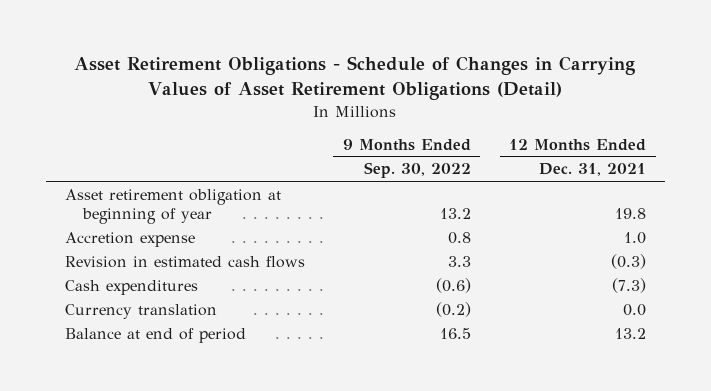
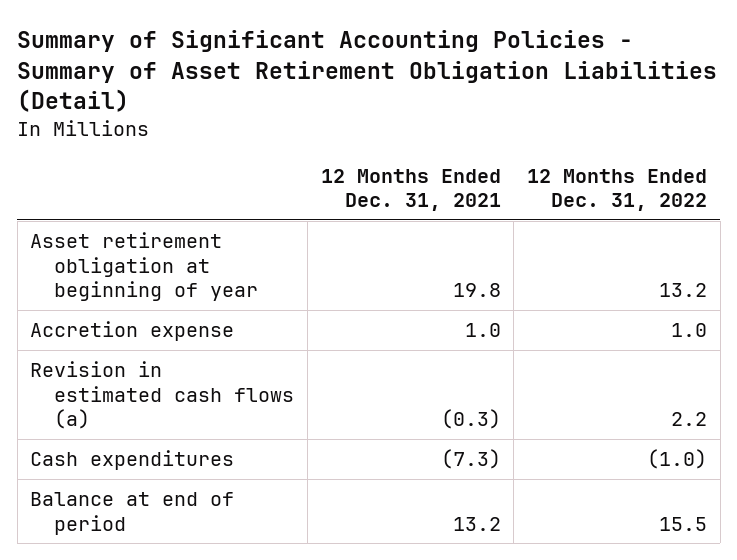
- Asset Retirement Obligations - Schedule of Changes in Carrying Values of Asset Retirement Obligations (Detail)
+ Summary of Significant Accounting Policies - Summary of Asset Retirement Obligation Liabilities (Detail)
- | 9 Months Ended Sep. 30, 2022 | 12 Months Ended Dec. 31, 2021
+ | 12 Months Ended Dec. 31, 2021 | 12 Months Ended Dec. 31, 2022
- Revision in estimated cash flows | 3.3 | (0.3)
+ Revision in estimated cash flows (a) | (0.3) | 2.2
- Currency translation | (0.2) | 0.0

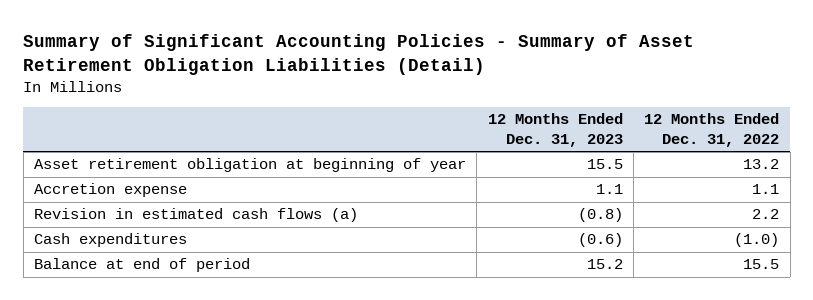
- | 12 Months Ended Dec. 31, 2021 | 12 Months Ended Dec. 31, 2022
+ | 12 Months Ended Dec. 31, 2023 | 12 Months Ended Dec. 31, 2022
- Accretion expense | 1.0 | 1.0
+ Accretion expense | 1.1 | 1.1

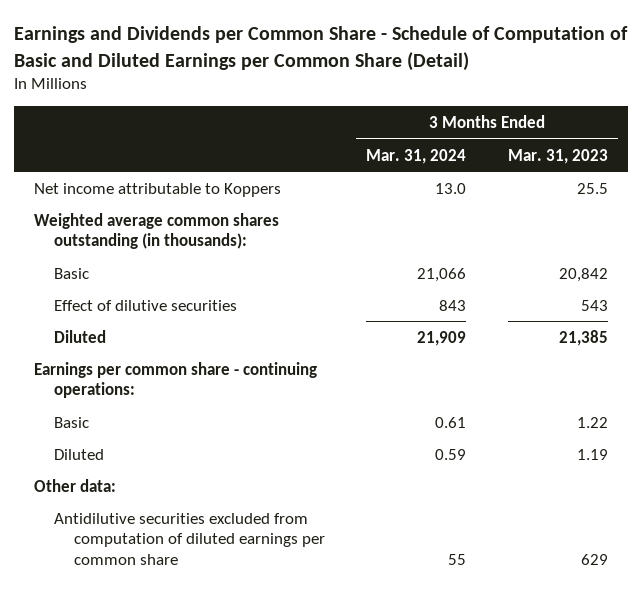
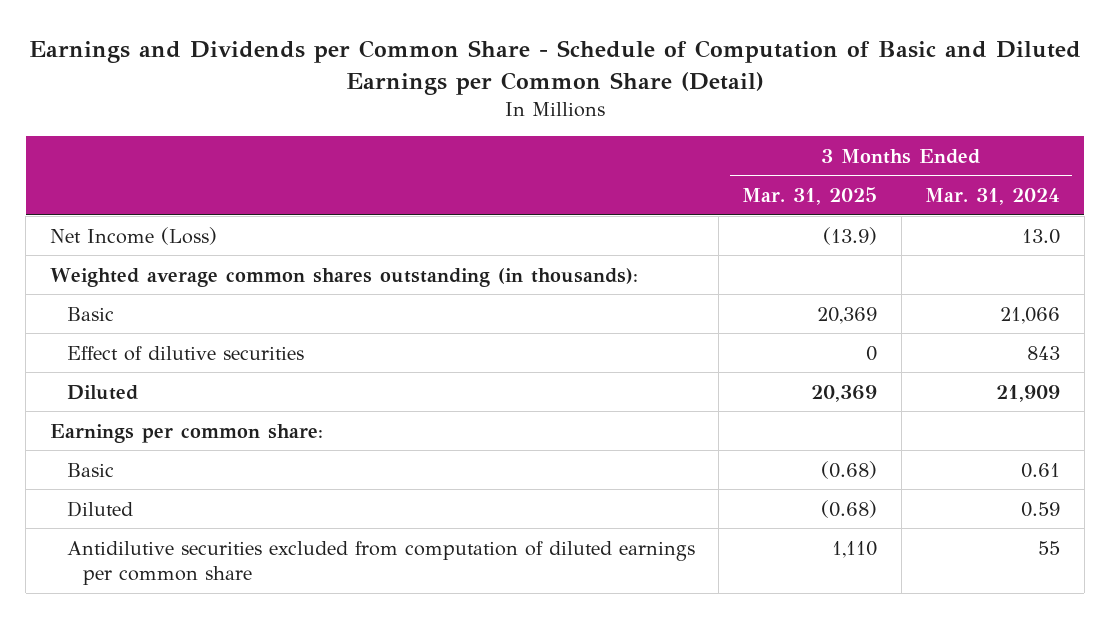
- | 3 Months Ended Mar. 31, 2024 | 3 Months Ended Mar. 31, 2023
+ | 3 Months Ended Mar. 31, 2025 | 3 Months Ended Mar. 31, 2024
- Net income attributable to Koppers | 13.0 | 25.5
+ Net Income (Loss) | (13.9) | 13.0
- Earnings per common share - continuing operations:
+ Earnings per common share:
- Other data:

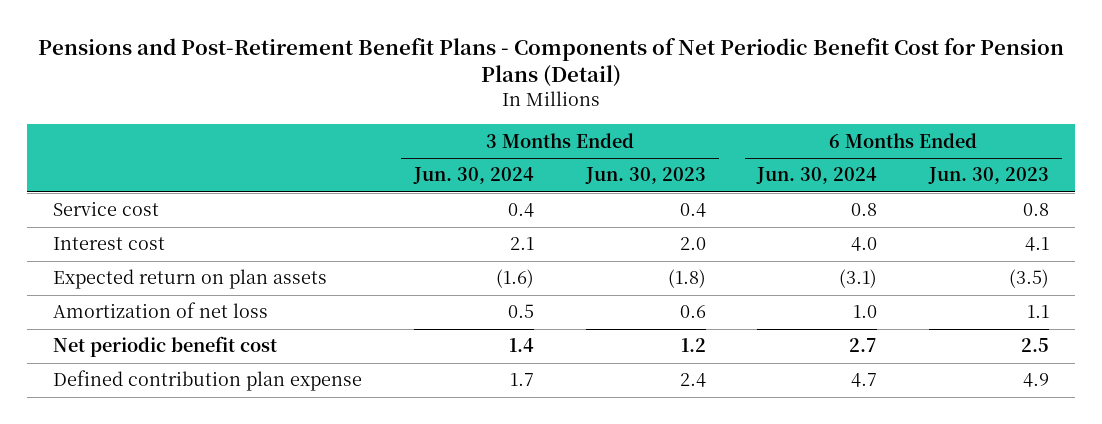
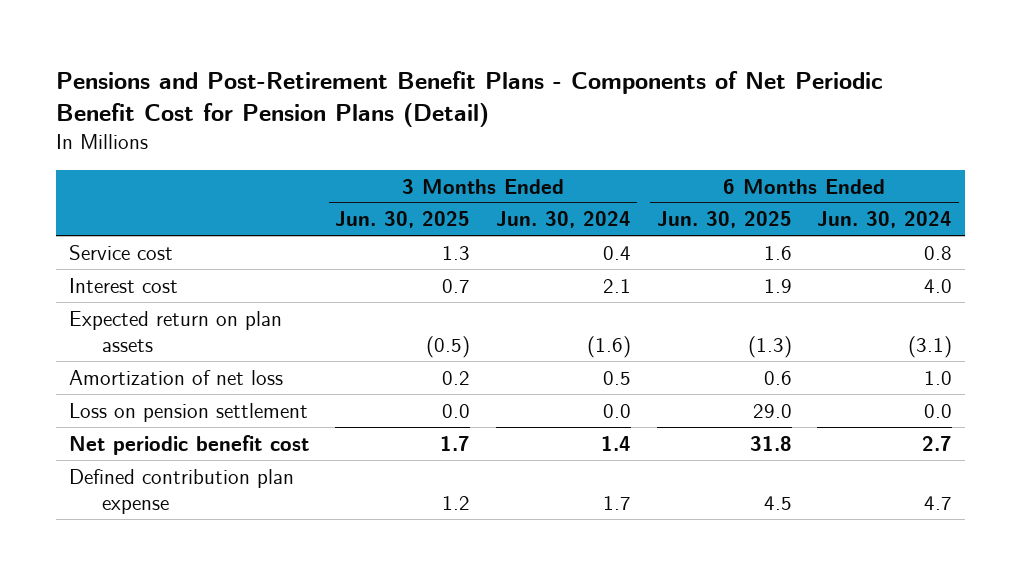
- | 3 Months Ended Jun. 30, 2024 | 3 Months Ended Jun. 30, 2023 | 6 Months Ended Jun. 30, 2024 | 6 Months Ended Jun. 30, 2023
+ | 3 Months Ended Jun. 30, 2025 | 3 Months Ended Jun. 30, 2024 | 6 Months Ended Jun. 30, 2025 | 6 Months Ended Jun. 30, 2024
+ Loss on pension settlement | 0.0 | 0.0 | 29.0 | 0.0

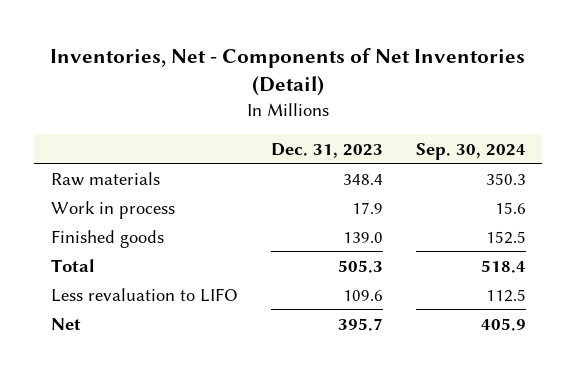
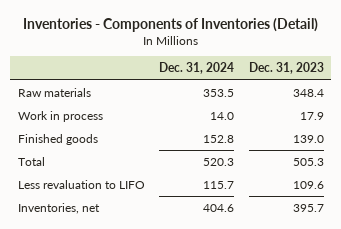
- Inventories, Net - Components of Net Inventories (Detail)
+ Inventories - Components of Inventories (Detail)
- | Dec. 31, 2023 | Sep. 30, 2024
+ | Dec. 31, 2024 | Dec. 31, 2023
- Net | 395.7 | 405.9
+ Inventories, net | 404.6 | 395.7

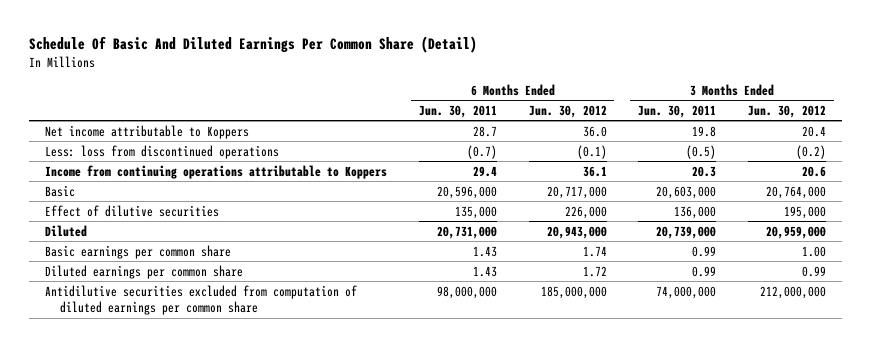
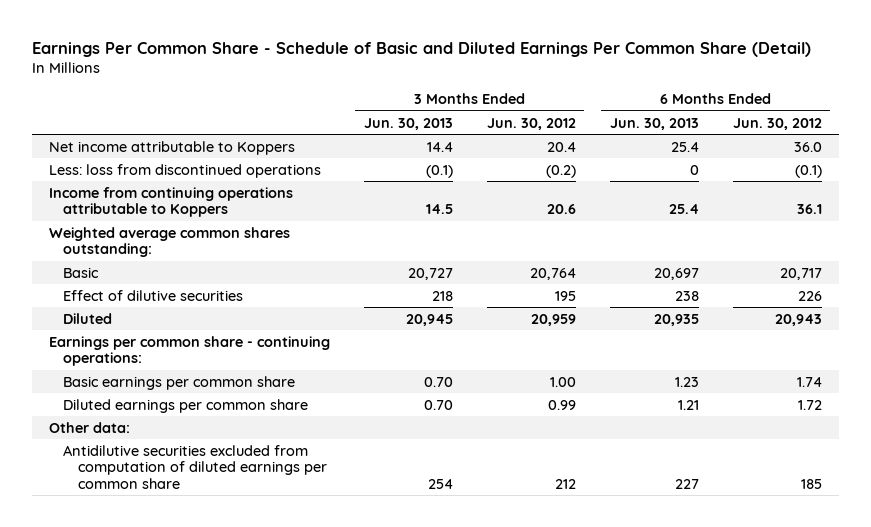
- Schedule Of Basic And Diluted Earnings Per Common Share (Detail)
+ Earnings Per Common Share - Schedule of Basic and Diluted Earnings Per Common Share (Detail)
- | 6 Months Ended Jun. 30, 2011 | 6 Months Ended Jun. 30, 2012 | 3 Months Ended Jun. 30, 2011 | 3 Months Ended Jun. 30, 2012
+ | 3 Months Ended Jun. 30, 2013 | 3 Months Ended Jun. 30, 2012 | 6 Months Ended Jun. 30, 2013 | 6 Months Ended Jun. 30, 2012
- Basic | 20,596,000 | 20,717,000 | 20,603,000 | 20,764,000
- Effect of dilutive securities | 135,000 | 226,000 | 136,000 | 195,000
- Diluted | 20,731,000 | 20,943,000 | 20,739,000 | 20,959,000
+ Weighted average common shares outstanding:
+ Basic | 20,727 | 20,764 | 20,697 | 20,717
+ Effect of dilutive securities | 218 | 195 | 238 | 226
+ Diluted | 20,945 | 20,959 | 20,935 | 20,943
+ Earnings per common share - continuing operations:
- Antidilutive securities excluded from computation of diluted earnings per common share | 98,000,000 | 185,000,000 | 74,000,000 | 212,000,000
+ Other data:
+ Antidilutive securities excluded from computation of diluted earnings per common share | 254 | 212 | 227 | 185

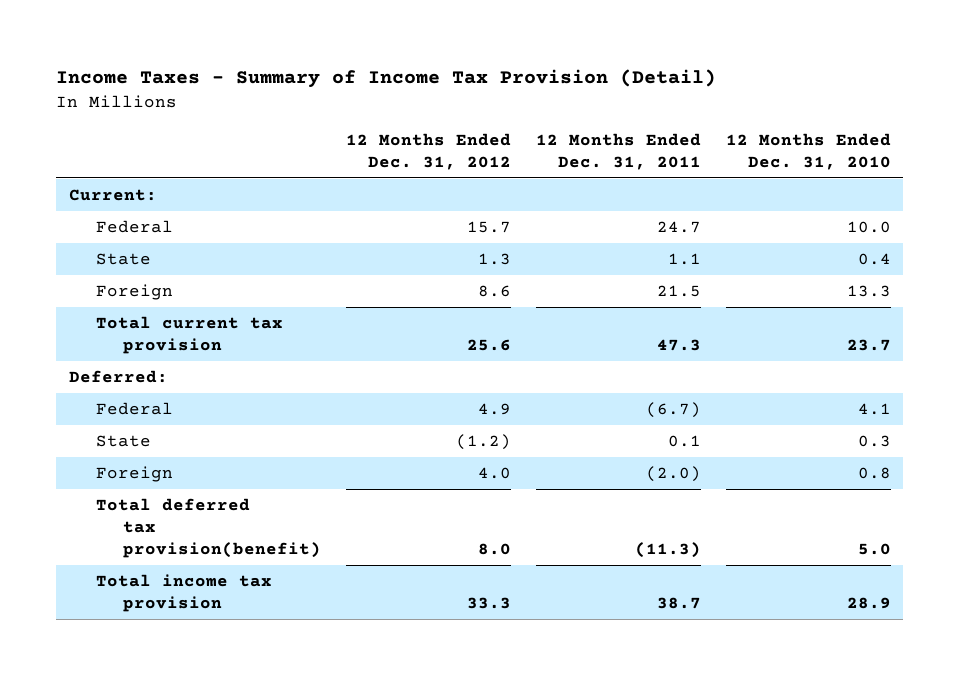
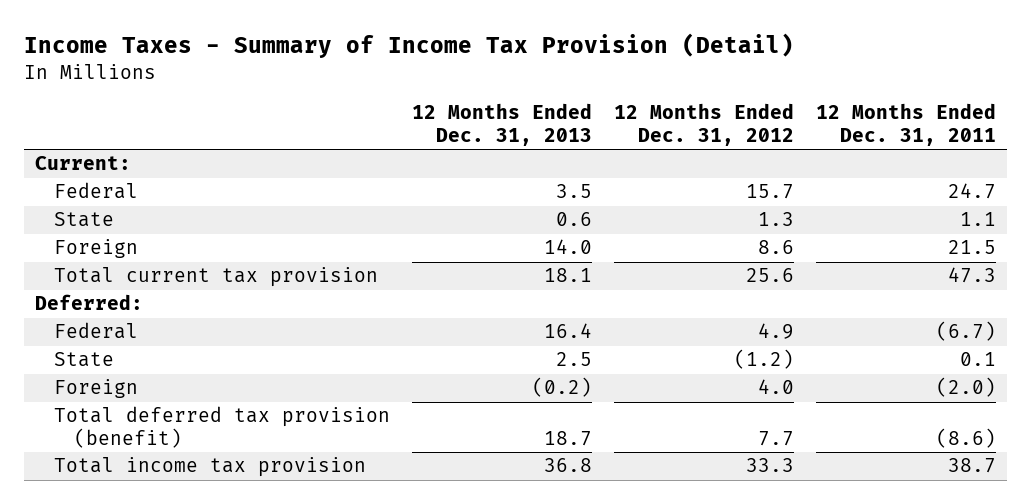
- | 12 Months Ended Dec. 31, 2012 | 12 Months Ended Dec. 31, 2011 | 12 Months Ended Dec. 31, 2010
+ | 12 Months Ended Dec. 31, 2013 | 12 Months Ended Dec. 31, 2012 | 12 Months Ended Dec. 31, 2011
- Total deferred tax provision(benefit) | 8.0 | (11.3) | 5.0
+ Total deferred tax provision (benefit) | 18.7 | 7.7 | (8.6)

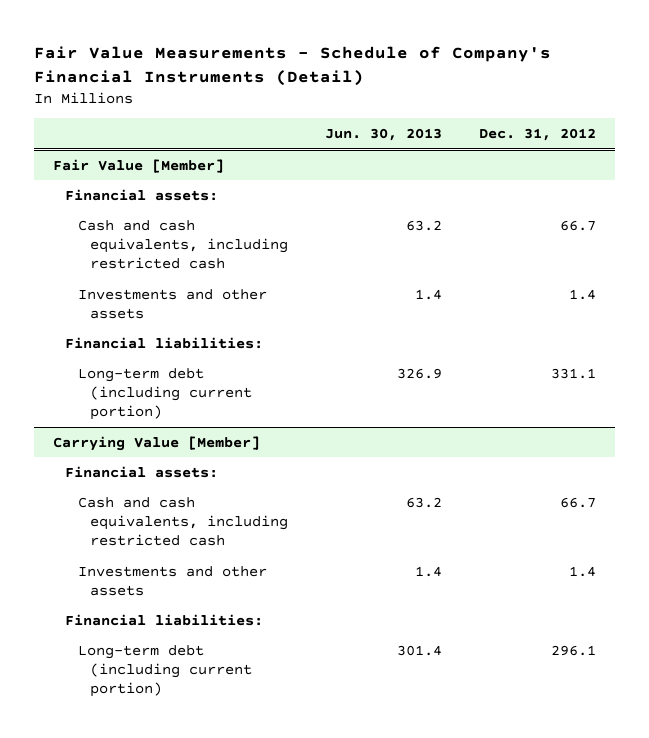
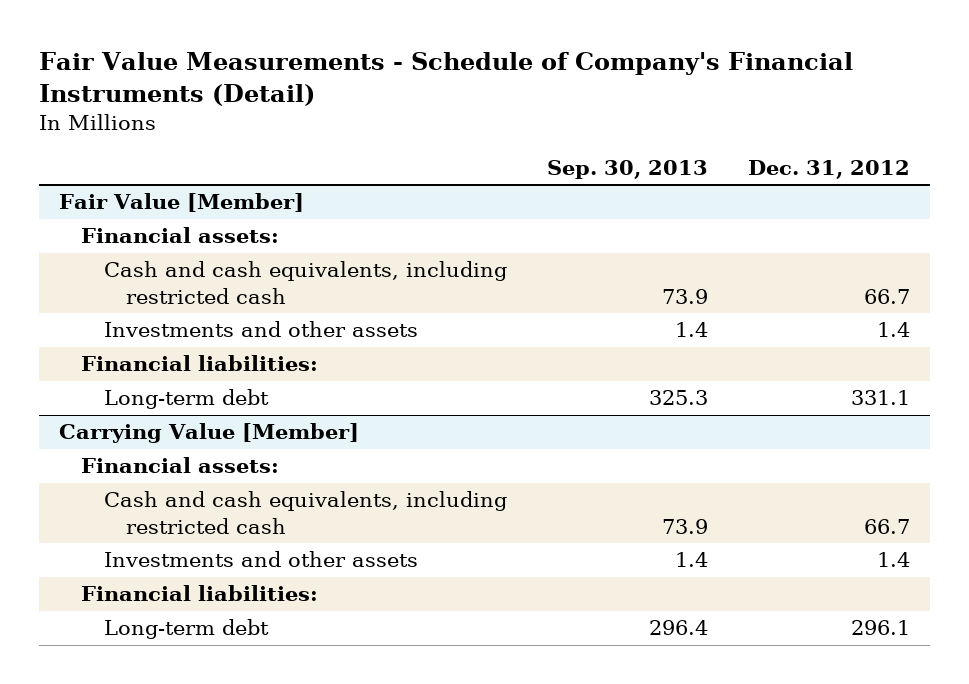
- | Jun. 30, 2013 | Dec. 31, 2012
+ | Sep. 30, 2013 | Dec. 31, 2012
@ Fair Value [Member]
- Long-term debt (including current portion) | 326.9 | 331.1
+ Long-term debt | 325.3 | 331.1
@ Carrying Value [Member]
- Long-term debt (including current portion) | 301.4 | 296.1
+ Long-term debt | 296.4 | 296.1

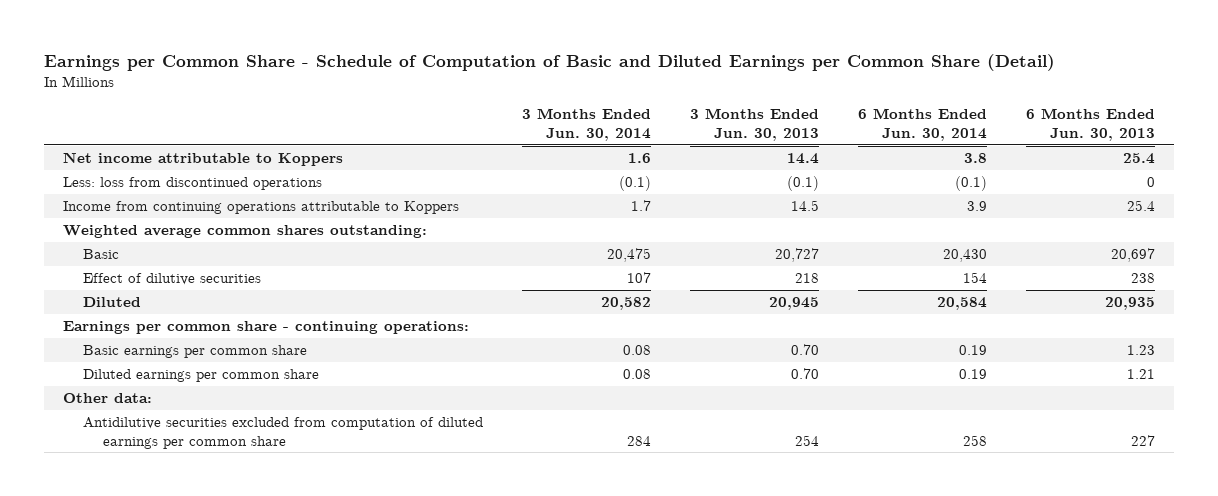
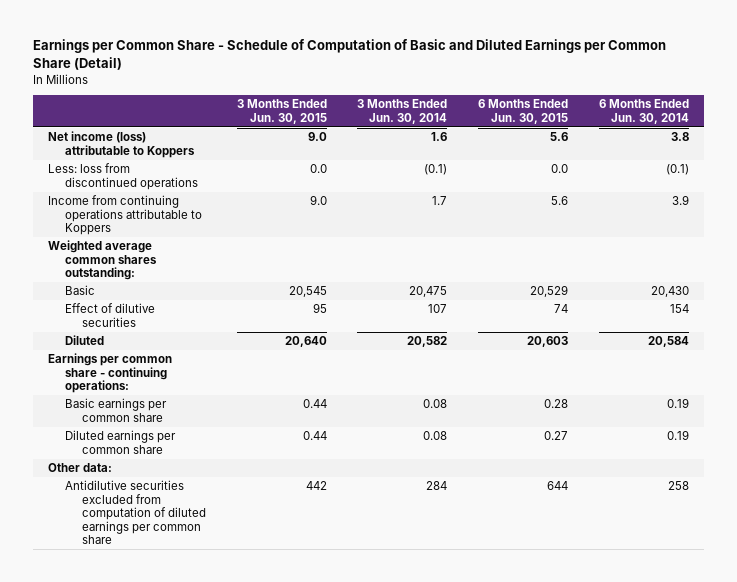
- | 3 Months Ended Jun. 30, 2014 | 3 Months Ended Jun. 30, 2013 | 6 Months Ended Jun. 30, 2014 | 6 Months Ended Jun. 30, 2013
+ | 3 Months Ended Jun. 30, 2015 | 3 Months Ended Jun. 30, 2014 | 6 Months Ended Jun. 30, 2015 | 6 Months Ended Jun. 30, 2014
- Net income attributable to Koppers | 1.6 | 14.4 | 3.8 | 25.4
+ Net income (loss) attributable to Koppers | 9.0 | 1.6 | 5.6 | 3.8

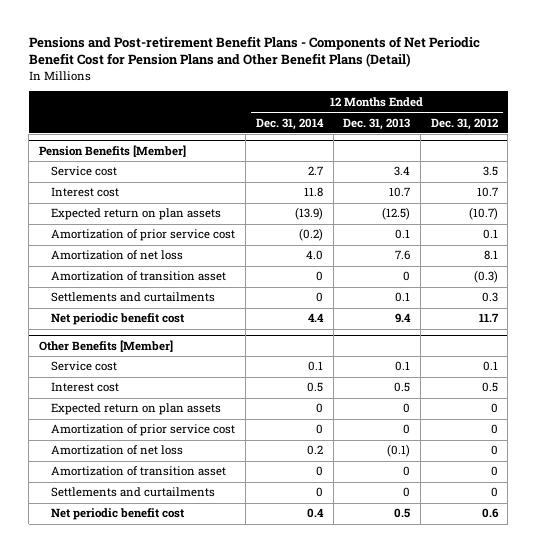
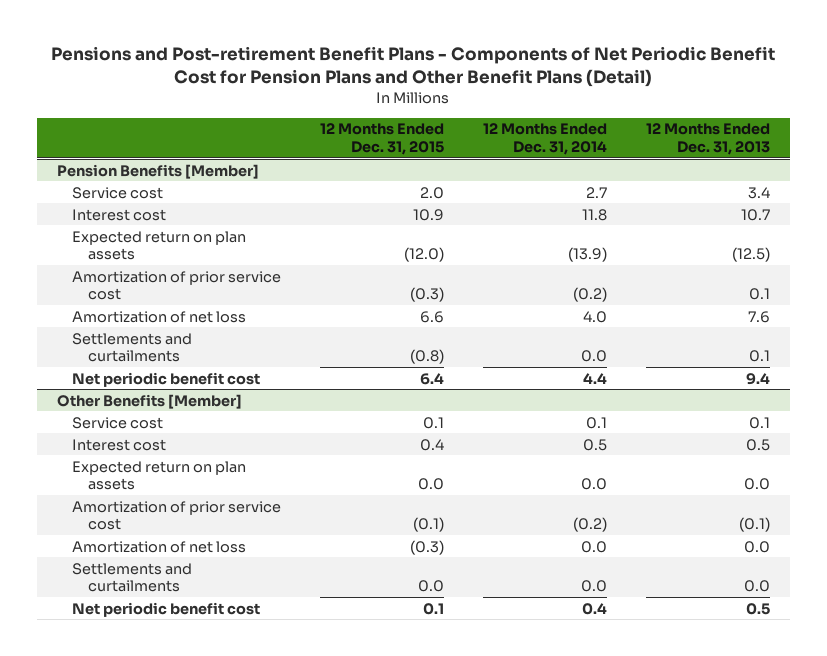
- | 12 Months Ended Dec. 31, 2014 | 12 Months Ended Dec. 31, 2013 | 12 Months Ended Dec. 31, 2012
+ | 12 Months Ended Dec. 31, 2015 | 12 Months Ended Dec. 31, 2014 | 12 Months Ended Dec. 31, 2013
@ Pension Benefits [Member]
- Amortization of transition asset | 0 | 0 | (0.3)
- Settlements and curtailments | 0 | 0.1 | 0.3
+ Settlements and curtailments | (0.8) | 0.0 | 0.1
@ Other Benefits [Member]
- Expected return on plan assets | 0 | 0 | 0
- Amortization of prior service cost | 0 | 0 | 0
- Amortization of net loss | 0.2 | (0.1) | 0
- Amortization of transition asset | 0 | 0 | 0
- Settlements and curtailments | 0 | 0 | 0
+ Expected return on plan assets | 0.0 | 0.0 | 0.0
+ Amortization of prior service cost | (0.1) | (0.2) | (0.1)
+ Amortization of net loss | (0.3) | 0.0 | 0.0
+ Settlements and curtailments | 0.0 | 0.0 | 0.0

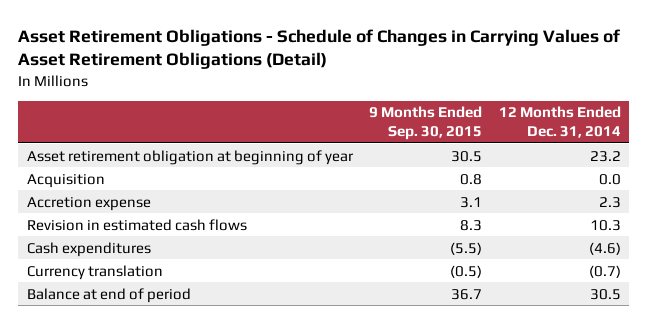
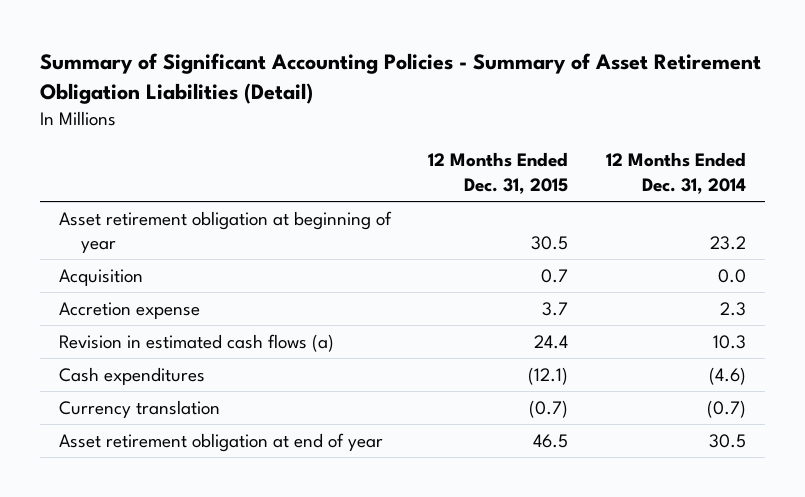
- Asset Retirement Obligations - Schedule of Changes in Carrying Values of Asset Retirement Obligations (Detail)
+ Summary of Significant Accounting Policies - Summary of Asset Retirement Obligation Liabilities (Detail)
- | 9 Months Ended Sep. 30, 2015 | 12 Months Ended Dec. 31, 2014
+ | 12 Months Ended Dec. 31, 2015 | 12 Months Ended Dec. 31, 2014
- Revision in estimated cash flows | 8.3 | 10.3
+ Revision in estimated cash flows (a) | 24.4 | 10.3
- Balance at end of period | 36.7 | 30.5
+ Asset retirement obligation at end of year | 46.5 | 30.5

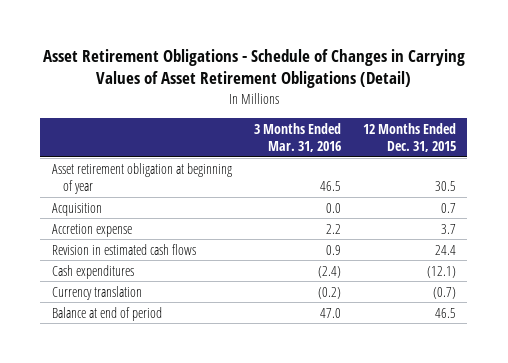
- Summary of Significant Accounting Policies - Summary of Asset Retirement Obligation Liabilities (Detail)
+ Asset Retirement Obligations - Schedule of Changes in Carrying Values of Asset Retirement Obligations (Detail)
- | 12 Months Ended Dec. 31, 2015 | 12 Months Ended Dec. 31, 2014
+ | 3 Months Ended Mar. 31, 2016 | 12 Months Ended Dec. 31, 2015
- Revision in estimated cash flows (a) | 24.4 | 10.3
+ Revision in estimated cash flows | 0.9 | 24.4
- Asset retirement obligation at end of year | 46.5 | 30.5
+ Balance at end of period | 47.0 | 46.5

